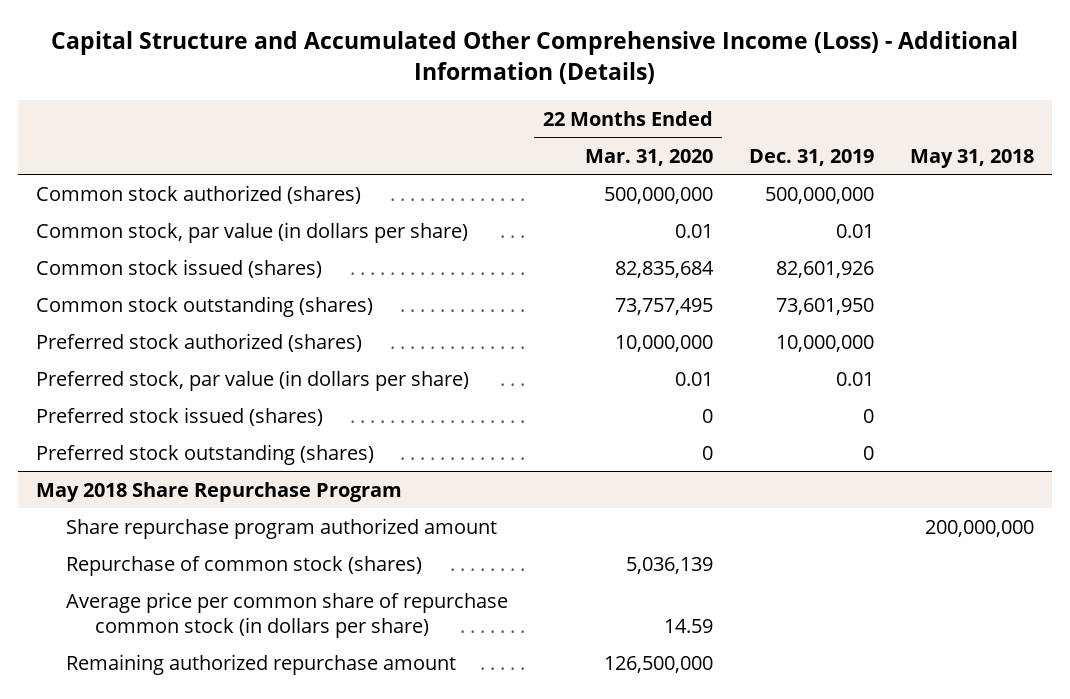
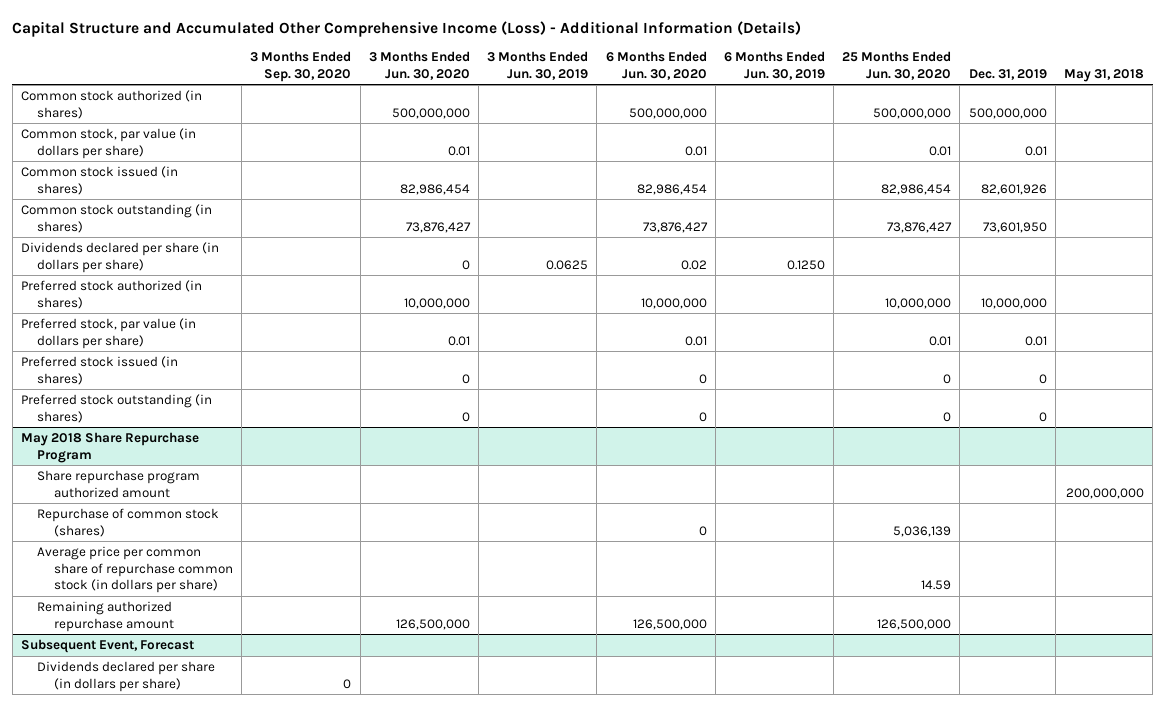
- | 22 Months Ended Mar. 31, 2020 | Dec. 31, 2019 | May 31, 2018
+ | 3 Months Ended Sep. 30, 2020 | 3 Months Ended Jun. 30, 2020 | 3 Months Ended Jun. 30, 2019 | 6 Months Ended Jun. 30, 2020 | 6 Months Ended Jun. 30, 2019 | 25 Months Ended Jun. 30, 2020 | Dec. 31, 2019 | May 31, 2018
- Common stock authorized (shares) | 500,000,000 | 500,000,000 |
+ Common stock authorized (in shares) | | 500,000,000 | | 500,000,000 | | 500,000,000 | 500,000,000 |
- Common stock issued (shares) | 82,835,684 | 82,601,926 |
- Common stock outstanding (shares) | 73,757,495 | 73,601,950 |
- Preferred stock authorized (shares) | 10,000,000 | 10,000,000 |
+ Common stock issued (in shares) | | 82,986,454 | | 82,986,454 | | 82,986,454 | 82,601,926 |
+ Common stock outstanding (in shares) | | 73,876,427 | | 73,876,427 | | 73,876,427 | 73,601,950 |
+ Dividends declared per share (in dollars per share) | | 0 | 0.0625 | 0.02 | 0.1250 | | |
+ Preferred stock authorized (in shares) | | 10,000,000 | | 10,000,000 | | 10,000,000 | 10,000,000 |
- Preferred stock issued (shares) | 0 | 0 |
- Preferred stock outstanding (shares) | 0 | 0 |
+ Preferred stock issued (in shares) | | 0 | | 0 | | 0 | 0 |
+ Preferred stock outstanding (in shares) | | 0 | | 0 | | 0 | 0 |
+ Subsequent Event, Forecast
+ Dividends declared per share (in dollars per share) | 0 | | | | | | |

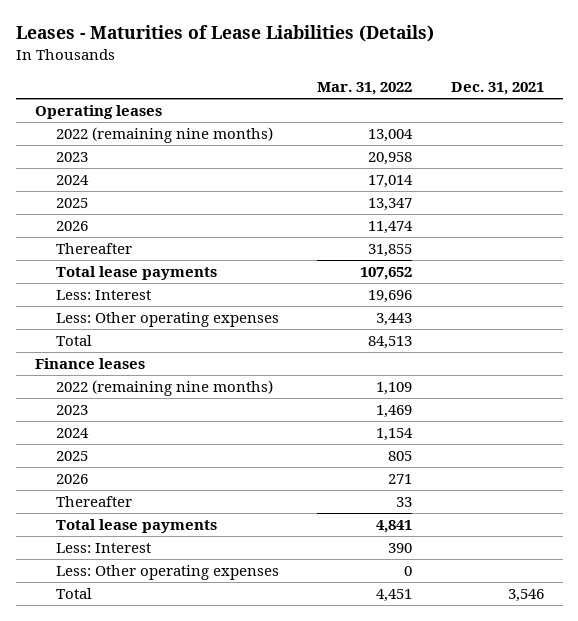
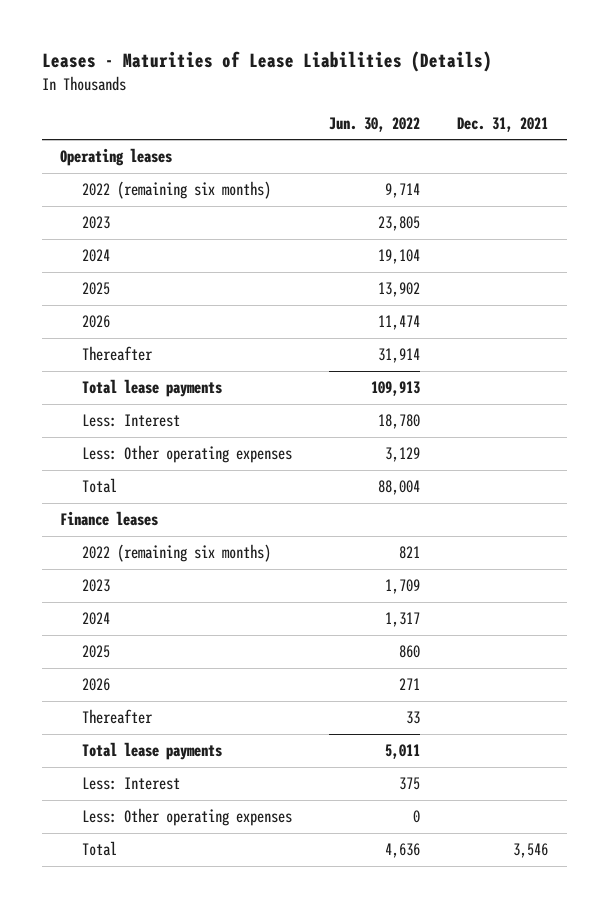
- | Mar. 31, 2022 | Dec. 31, 2021
+ | Jun. 30, 2022 | Dec. 31, 2021
- 2022 (remaining nine months) | 13,004 |
+ 2022 (remaining six months) | 9,714 |
- 2022 (remaining nine months) | 1,109 |
+ 2022 (remaining six months) | 821 |

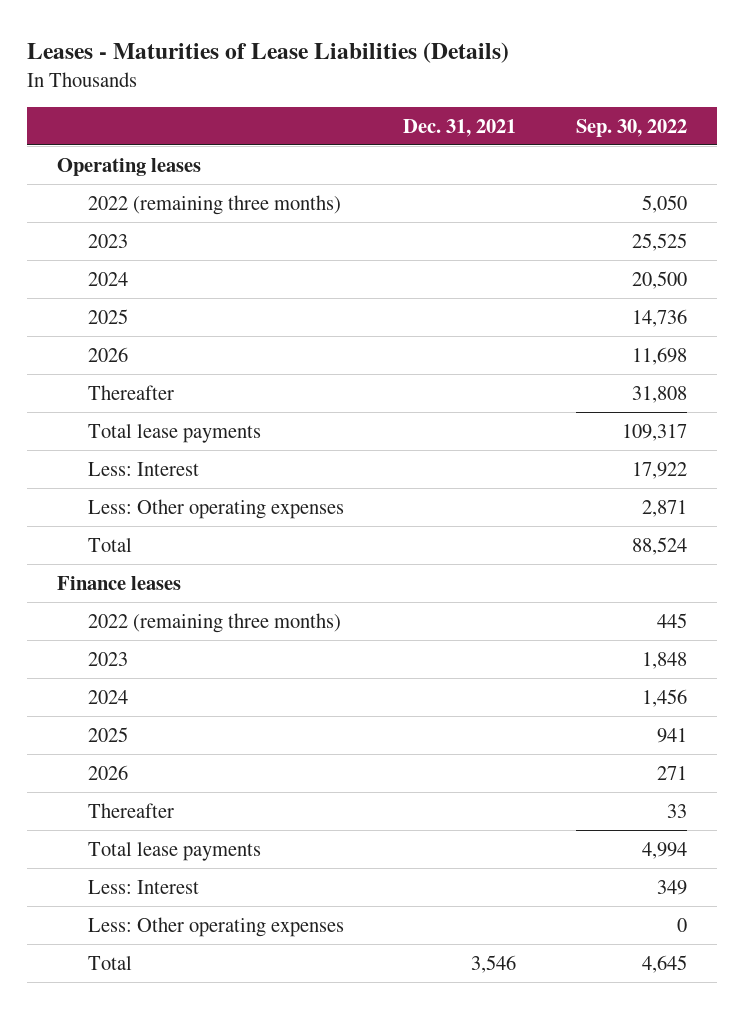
- | Jun. 30, 2022 | Dec. 31, 2021
+ | Dec. 31, 2021 | Sep. 30, 2022
- 2022 (remaining six months) | 9,714 |
+ 2022 (remaining three months) | | 5,050
- 2022 (remaining six months) | 821 |
+ 2022 (remaining three months) | | 445

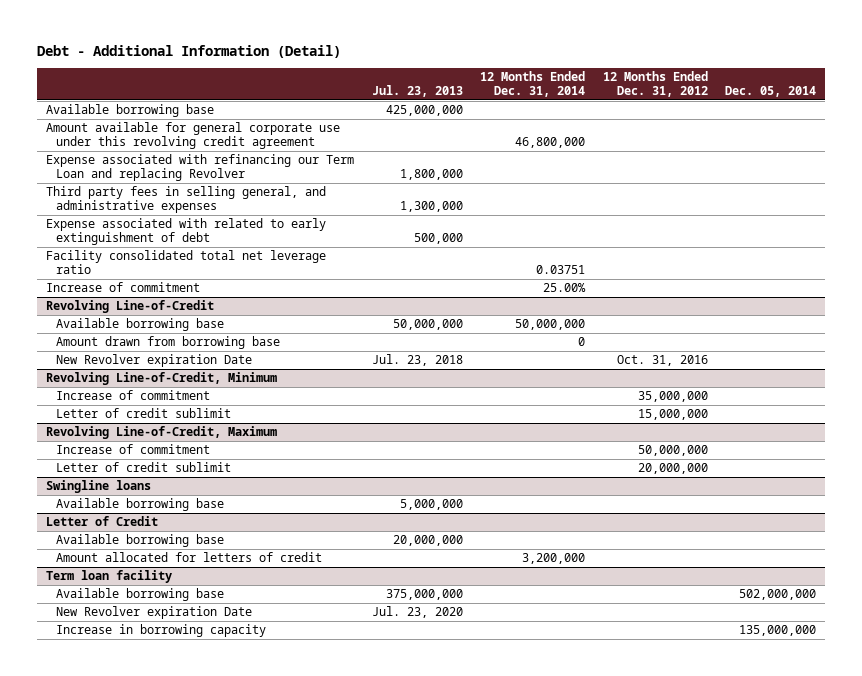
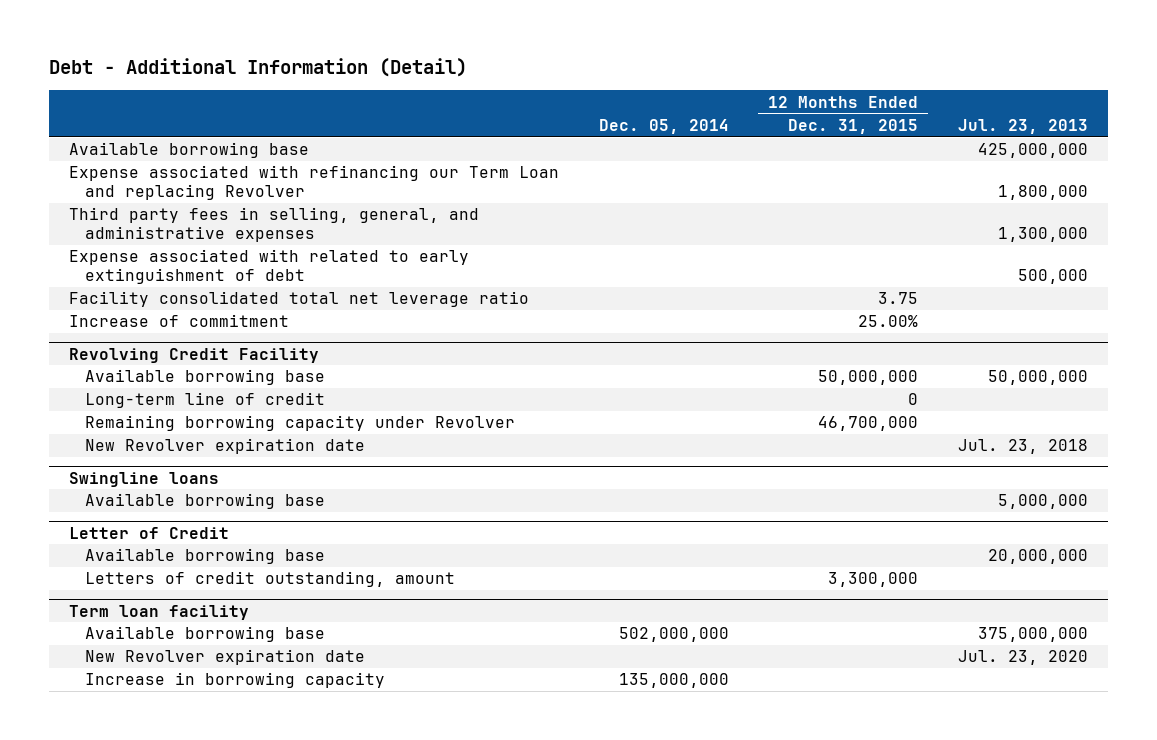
- | Jul. 23, 2013 | 12 Months Ended Dec. 31, 2014 | 12 Months Ended Dec. 31, 2012 | Dec. 05, 2014
+ | Dec. 05, 2014 | 12 Months Ended Dec. 31, 2015 | Jul. 23, 2013
- Amount available for general corporate use under this revolving credit agreement | | 46,800,000 | |
- Third party fees in selling general, and administrative expenses | 1,300,000 | | |
+ Third party fees in selling, general, and administrative expenses | | | 1,300,000
- Revolving Line-of-Credit
+ Revolving Credit Facility
- Amount drawn from borrowing base | | 0 | |
- New Revolver expiration Date | Jul. 23, 2018 | | Oct. 31, 2016 |
- Revolving Line-of-Credit, Minimum
- Increase of commitment | | | 35,000,000 |
- Letter of credit sublimit | | | 15,000,000 |
- Revolving Line-of-Credit, Maximum
- Increase of commitment | | | 50,000,000 |
- Letter of credit sublimit | | | 20,000,000 |
+ Long-term line of credit | | 0 |
+ Remaining borrowing capacity under Revolver | | 46,700,000 |
+ New Revolver expiration date | | | Jul. 23, 2018
@ Letter of Credit
- Amount allocated for letters of credit | | 3,200,000 | |
+ Letters of credit outstanding, amount | | 3,300,000 |
@ Term loan facility
- New Revolver expiration Date | Jul. 23, 2020 | | |
+ New Revolver expiration date | | | Jul. 23, 2020

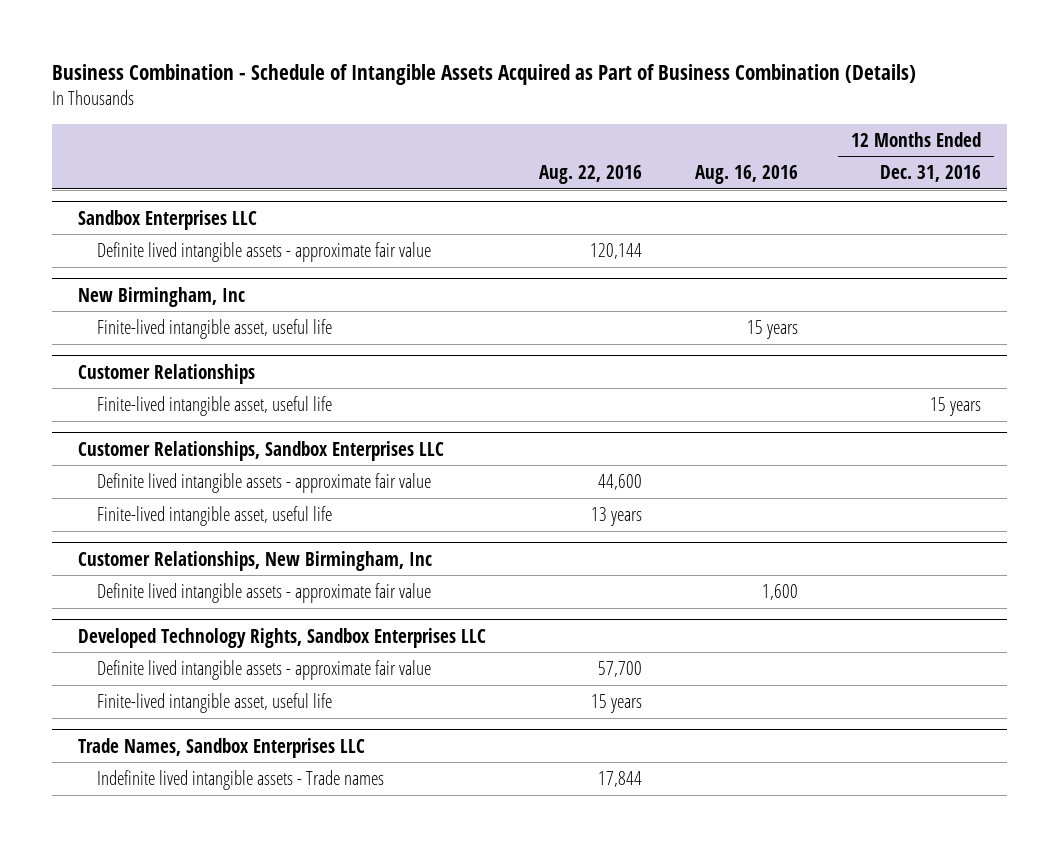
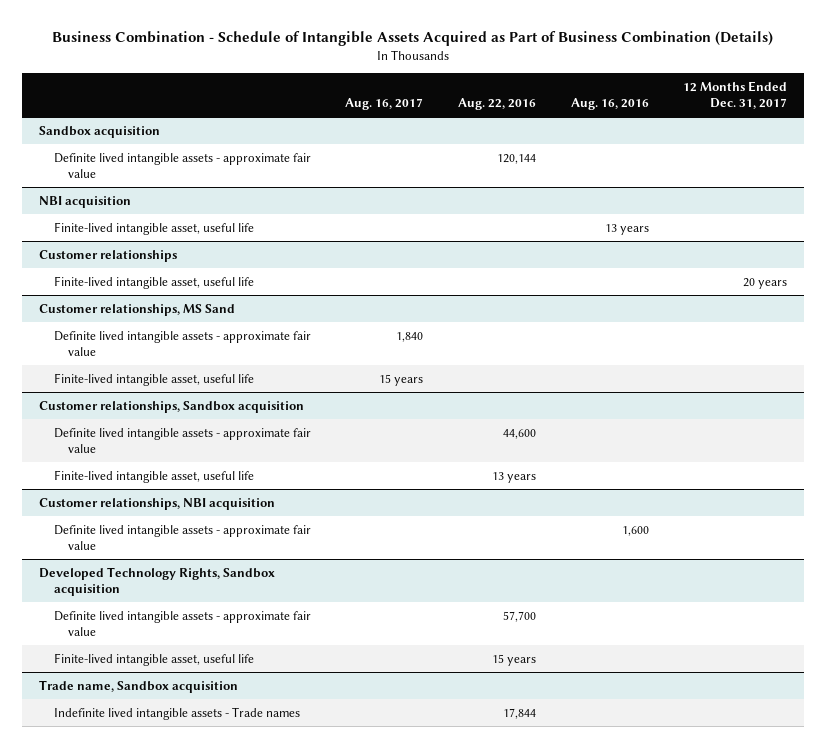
- | Aug. 22, 2016 | Aug. 16, 2016 | 12 Months Ended Dec. 31, 2016
+ | Aug. 16, 2017 | Aug. 22, 2016 | Aug. 16, 2016 | 12 Months Ended Dec. 31, 2017
- Sandbox Enterprises LLC
+ Sandbox acquisition
- New Birmingham, Inc
- Finite-lived intangible asset, useful life | | 15 years |
- Customer Relationships
+ NBI acquisition
+ Finite-lived intangible asset, useful life | | | 13 years |
+ Customer relationships
- Customer Relationships, Sandbox Enterprises LLC
+ Customer relationships, MS Sand
+ Definite lived intangible assets - approximate fair value | 1,840 | | |
+ Finite-lived intangible asset, useful life | 15 years | | |
+ Customer relationships, Sandbox acquisition
- Customer Relationships, New Birmingham, Inc
+ Customer relationships, NBI acquisition
- Developed Technology Rights, Sandbox Enterprises LLC
+ Developed Technology Rights, Sandbox acquisition
- Trade Names, Sandbox Enterprises LLC
+ Trade name, Sandbox acquisition

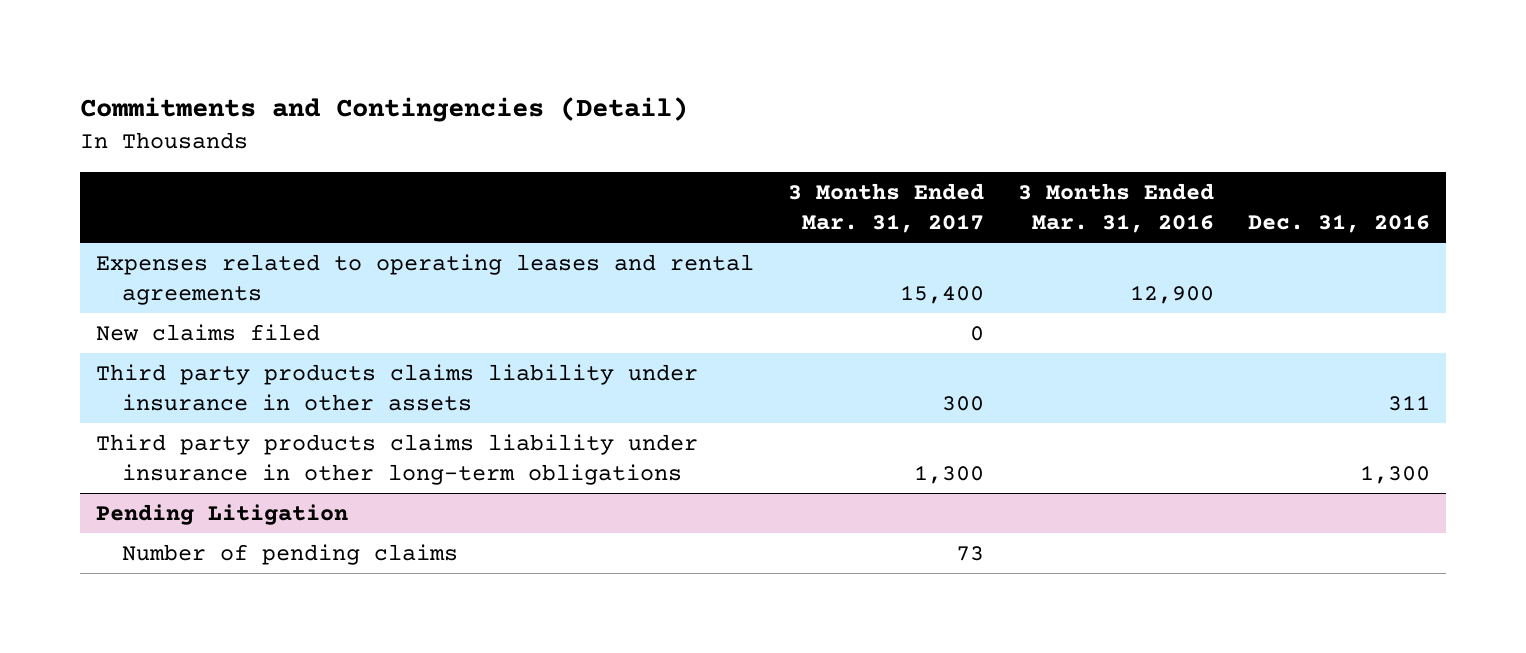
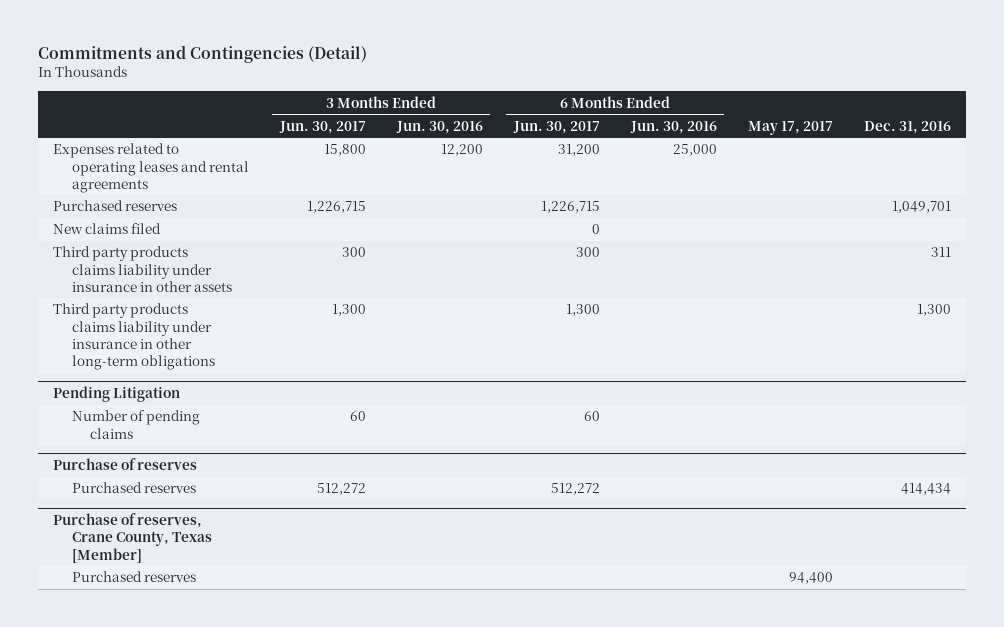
- | 3 Months Ended Mar. 31, 2017 | 3 Months Ended Mar. 31, 2016 | Dec. 31, 2016
+ | 3 Months Ended Jun. 30, 2017 | 3 Months Ended Jun. 30, 2016 | 6 Months Ended Jun. 30, 2017 | 6 Months Ended Jun. 30, 2016 | May 17, 2017 | Dec. 31, 2016
+ Purchased reserves | 1,226,715 | | 1,226,715 | | | 1,049,701
+ Purchase of reserves
+ Purchased reserves | 512,272 | | 512,272 | | | 414,434
+ Purchase of reserves, Crane County, Texas [Member]
+ Purchased reserves | | | | | 94,400 |

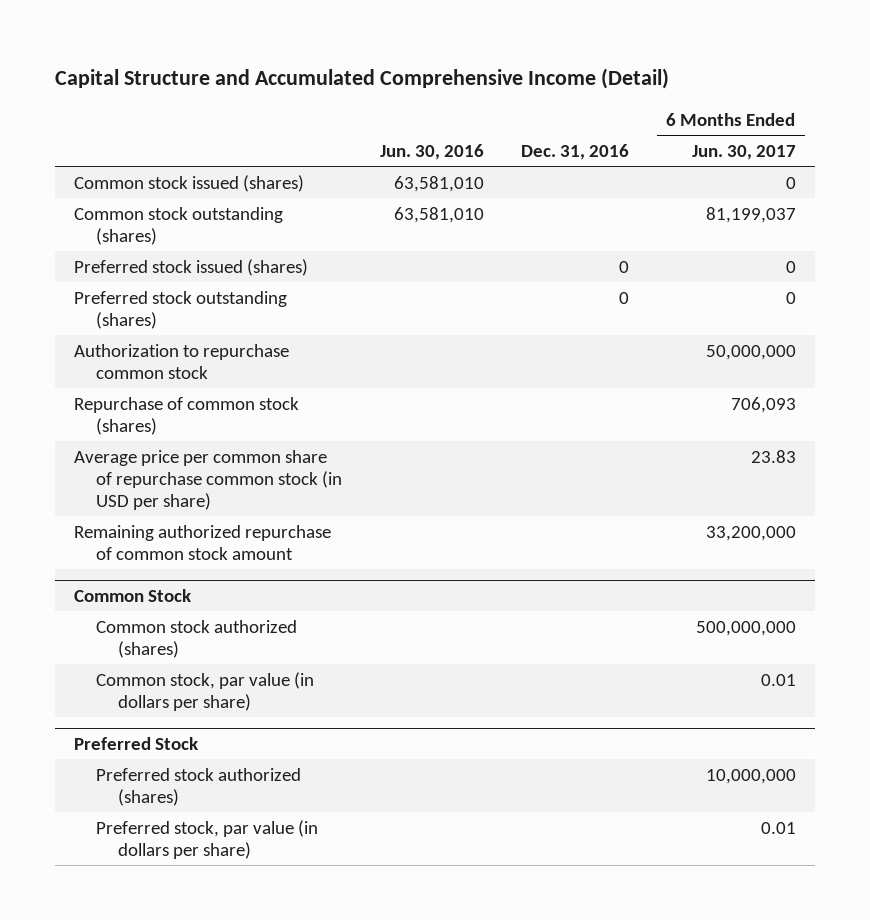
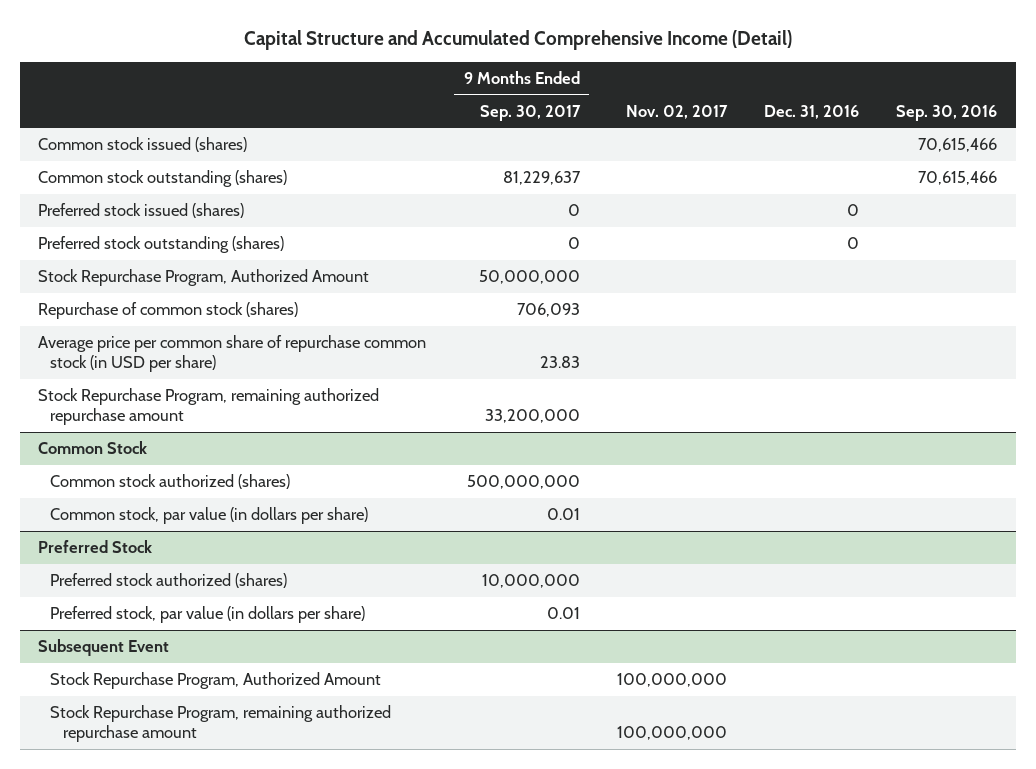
- | Jun. 30, 2016 | Dec. 31, 2016 | 6 Months Ended Jun. 30, 2017
+ | 9 Months Ended Sep. 30, 2017 | Nov. 02, 2017 | Dec. 31, 2016 | Sep. 30, 2016
- Authorization to repurchase common stock | | | 50,000,000
+ Stock Repurchase Program, Authorized Amount | 50,000,000 | | |
- Remaining authorized repurchase of common stock amount | | | 33,200,000
+ Stock Repurchase Program, remaining authorized repurchase amount | 33,200,000 | | |
+ Subsequent Event
+ Stock Repurchase Program, Authorized Amount | | 100,000,000 | |
+ Stock Repurchase Program, remaining authorized repurchase amount | | 100,000,000 | |

